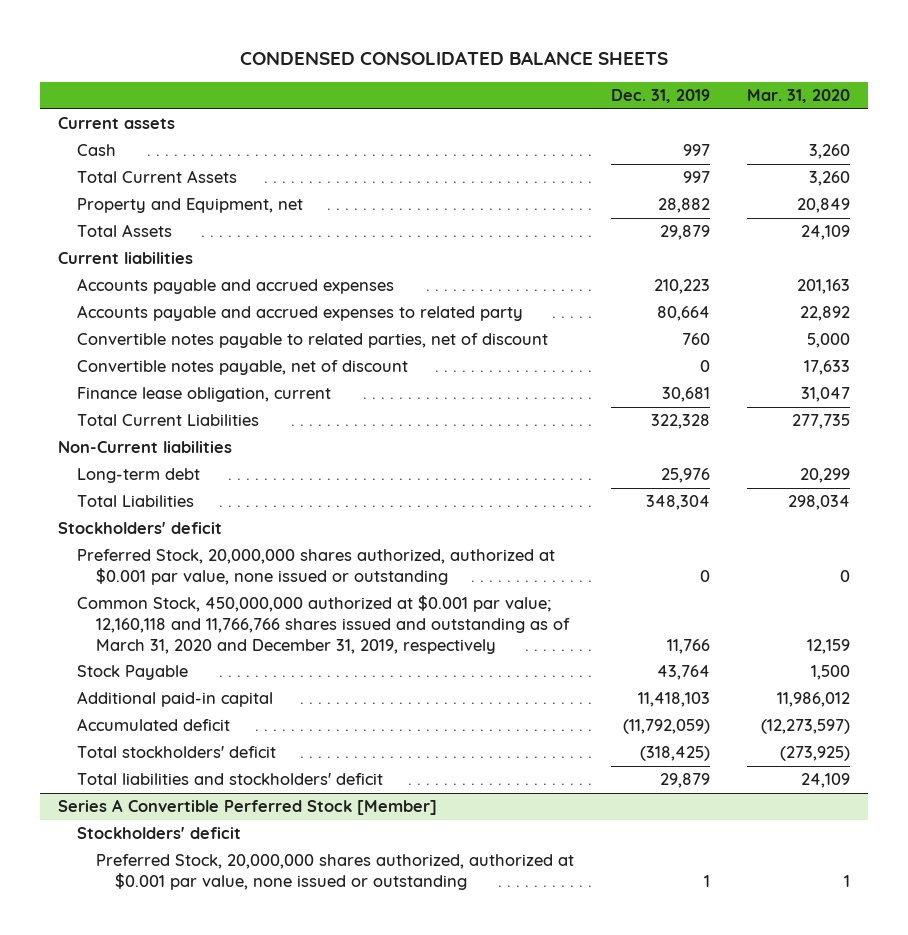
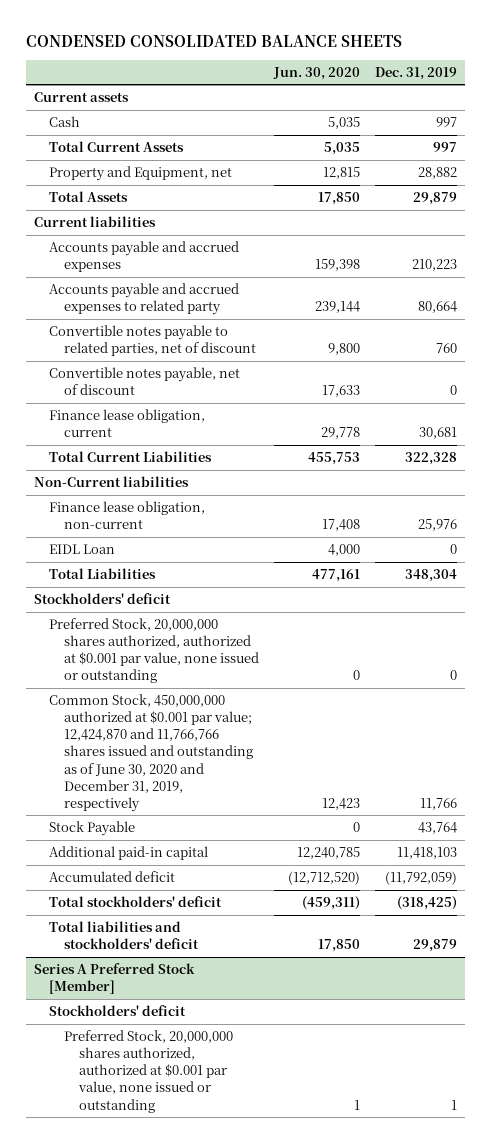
- | Dec. 31, 2019 | Mar. 31, 2020
+ | Jun. 30, 2020 | Dec. 31, 2019
- Long-term debt | 25,976 | 20,299
+ Finance lease obligation, non-current | 17,408 | 25,976
+ EIDL Loan | 4,000 | 0
- Common Stock, 450,000,000 authorized at $0.001 par value; 12,160,118 and 11,766,766 shares issued and outstanding as of March 31, 2020 and December 31, 2019, respectively | 11,766 | 12,159
+ Common Stock, 450,000,000 authorized at $0.001 par value; 12,424,870 and 11,766,766 shares issued and outstanding as of June 30, 2020 and December 31, 2019, respectively | 12,423 | 11,766
- Series A Convertible Perferred Stock [Member]
+ Series A Preferred Stock [Member]

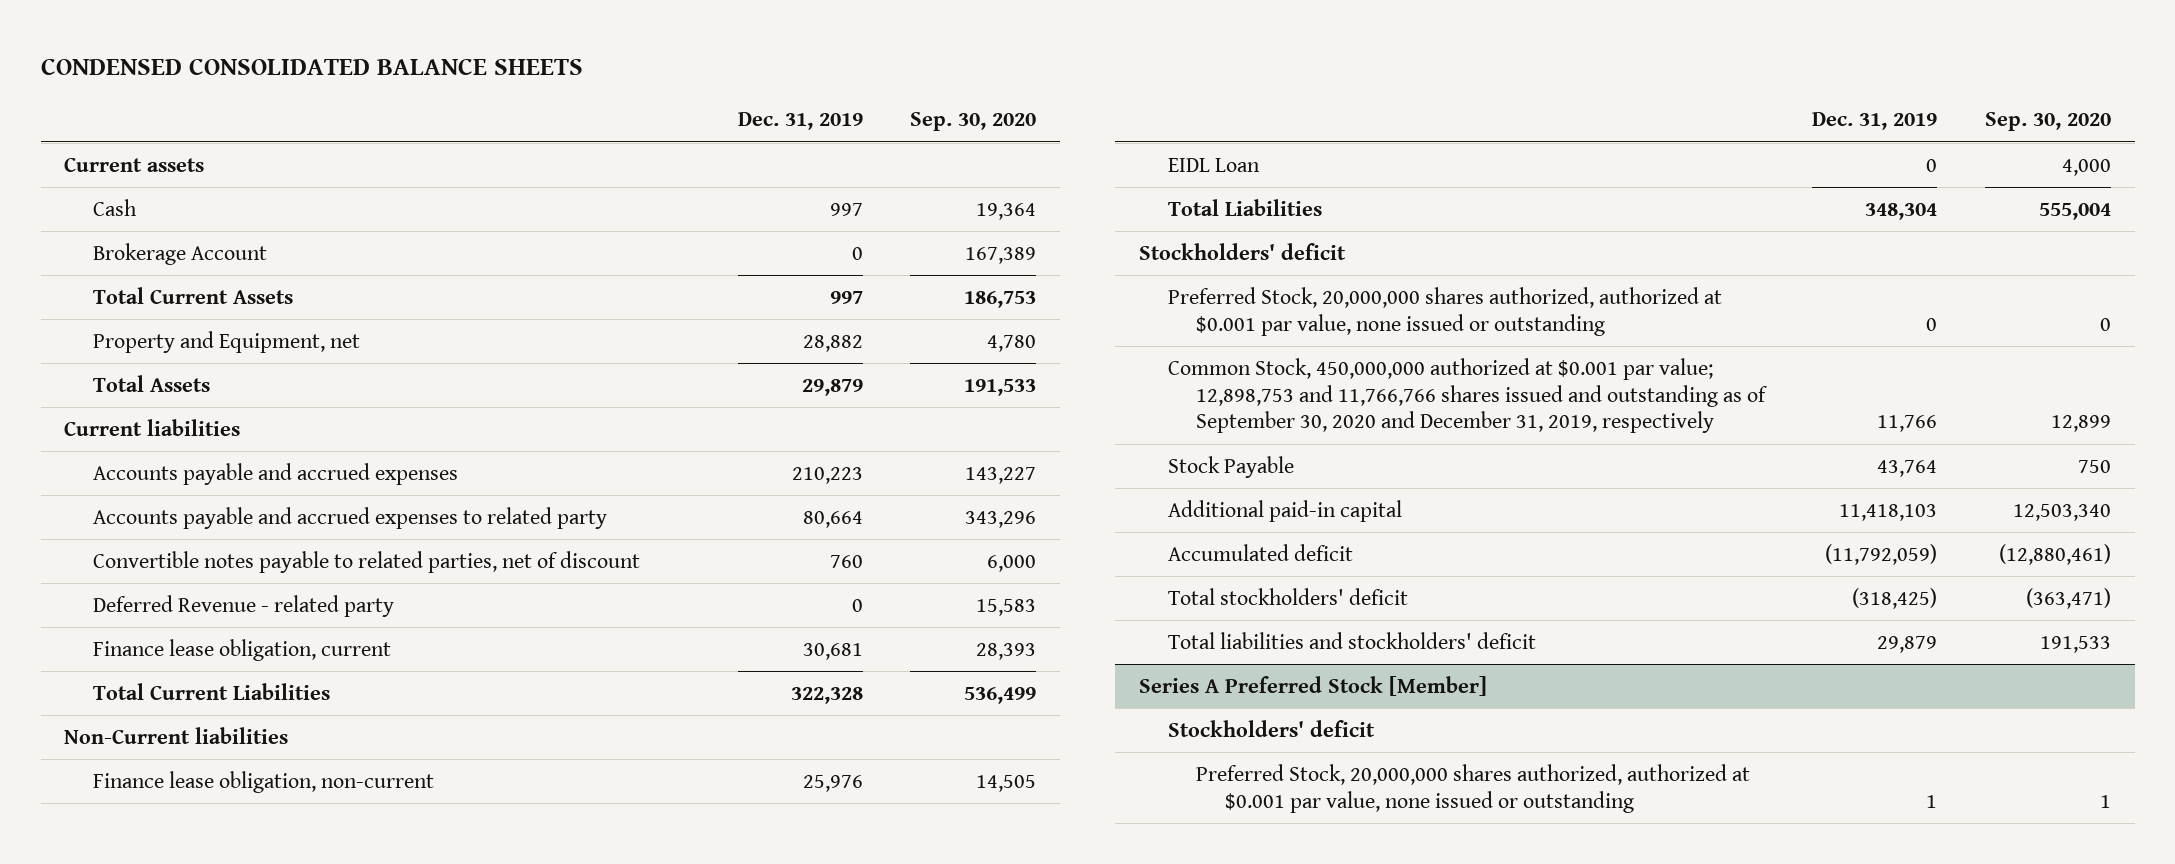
- | Jun. 30, 2020 | Dec. 31, 2019
+ | Dec. 31, 2019 | Sep. 30, 2020
+ Brokerage Account | 0 | 167,389
- Convertible notes payable, net of discount | 17,633 | 0
+ Deferred Revenue - related party | 0 | 15,583
- Common Stock, 450,000,000 authorized at $0.001 par value; 12,424,870 and 11,766,766 shares issued and outstanding as of June 30, 2020 and December 31, 2019, respectively | 12,423 | 11,766
+ Common Stock, 450,000,000 authorized at $0.001 par value; 12,898,753 and 11,766,766 shares issued and outstanding as of September 30, 2020 and December 31, 2019, respectively | 11,766 | 12,899

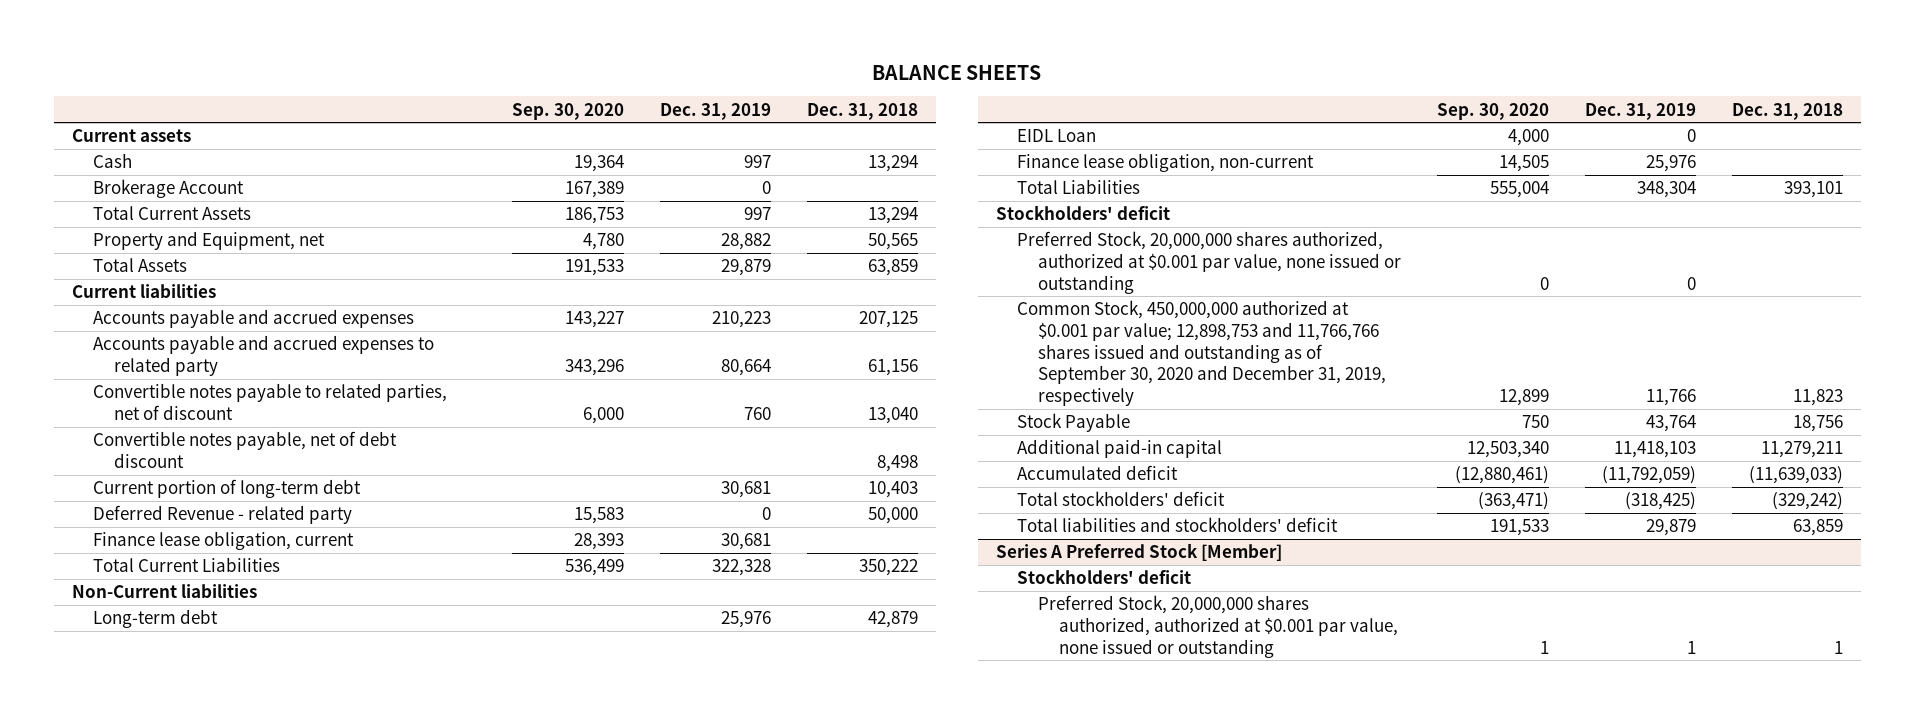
- CONDENSED CONSOLIDATED BALANCE SHEETS
+ BALANCE SHEETS
- | Dec. 31, 2019 | Sep. 30, 2020
+ | Sep. 30, 2020 | Dec. 31, 2019 | Dec. 31, 2018
+ Convertible notes payable, net of debt discount | | | 8,498
+ Current portion of long-term debt | | 30,681 | 10,403
+ Long-term debt | | 25,976 | 42,879
moved down: Finance lease obligation, non-current | 14,505 | 25,976 |

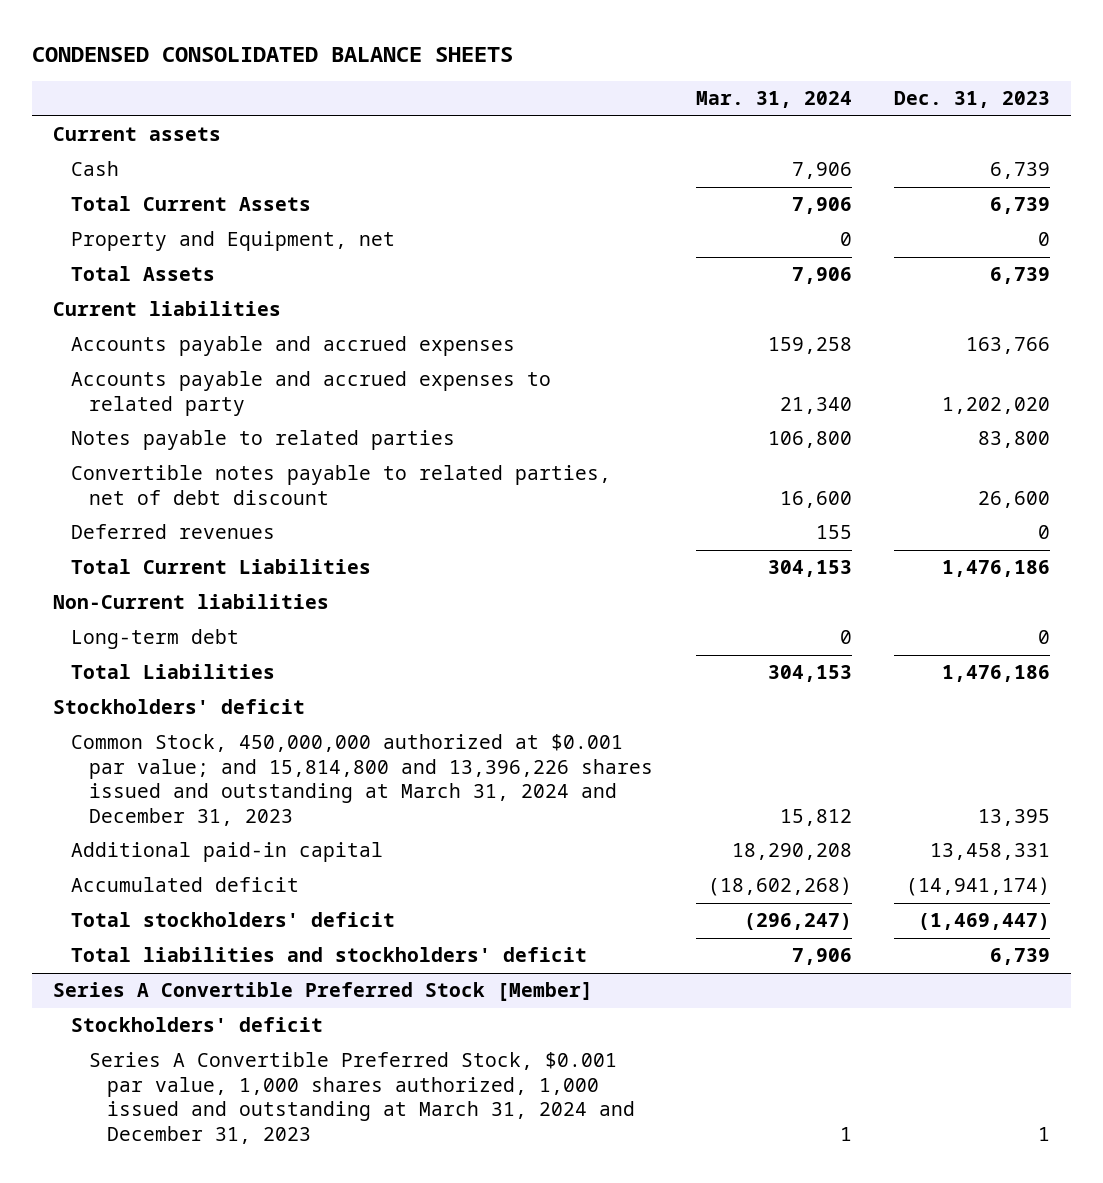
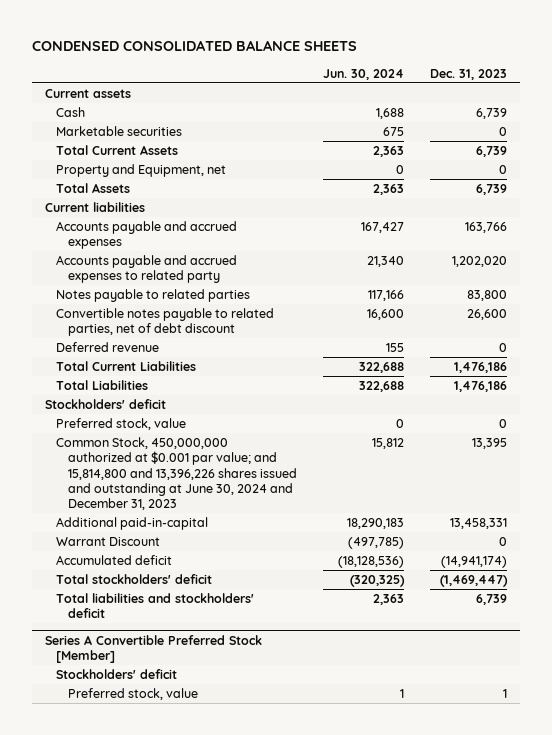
- | Mar. 31, 2024 | Dec. 31, 2023
+ | Jun. 30, 2024 | Dec. 31, 2023
+ Marketable securities | 675 | 0
- Deferred revenues | 155 | 0
+ Deferred revenue | 155 | 0
- Non-Current liabilities
- Long-term debt | 0 | 0
- Common Stock, 450,000,000 authorized at $0.001 par value; and 15,814,800 and 13,396,226 shares issued and outstanding at March 31, 2024 and December 31, 2023 | 15,812 | 13,395
- Additional paid-in capital | 18,290,208 | 13,458,331
+ Preferred stock, value | 0 | 0
+ Common Stock, 450,000,000 authorized at $0.001 par value; and 15,814,800 and 13,396,226 shares issued and outstanding at June 30, 2024 and December 31, 2023 | 15,812 | 13,395
+ Additional paid-in-capital | 18,290,183 | 13,458,331
+ Warrant Discount | (497,785) | 0
@ Series A Convertible Preferred Stock [Member]
- Series A Convertible Preferred Stock, $0.001 par value, 1,000 shares authorized, 1,000 issued and outstanding at March 31, 2024 and December 31, 2023 | 1 | 1
+ Preferred stock, value | 1 | 1

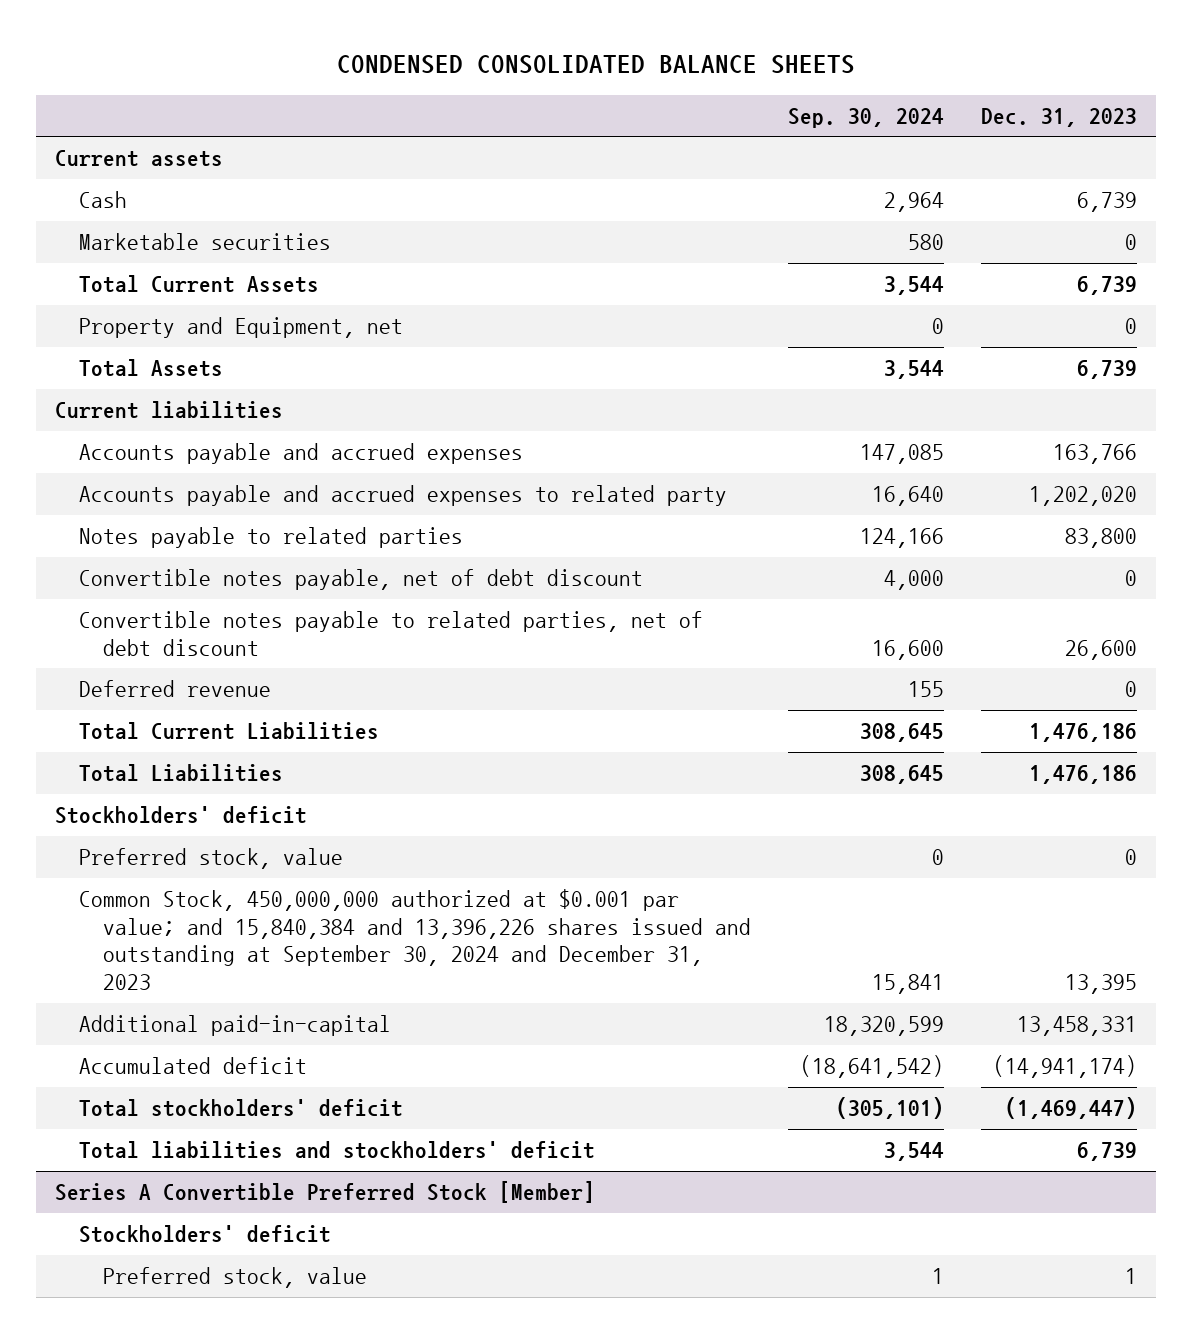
- | Jun. 30, 2024 | Dec. 31, 2023
+ | Sep. 30, 2024 | Dec. 31, 2023
+ Convertible notes payable, net of debt discount | 4,000 | 0
- Common Stock, 450,000,000 authorized at $0.001 par value; and 15,814,800 and 13,396,226 shares issued and outstanding at June 30, 2024 and December 31, 2023 | 15,812 | 13,395
+ Common Stock, 450,000,000 authorized at $0.001 par value; and 15,840,384 and 13,396,226 shares issued and outstanding at September 30, 2024 and December 31, 2023 | 15,841 | 13,395
- Warrant Discount | (497,785) | 0

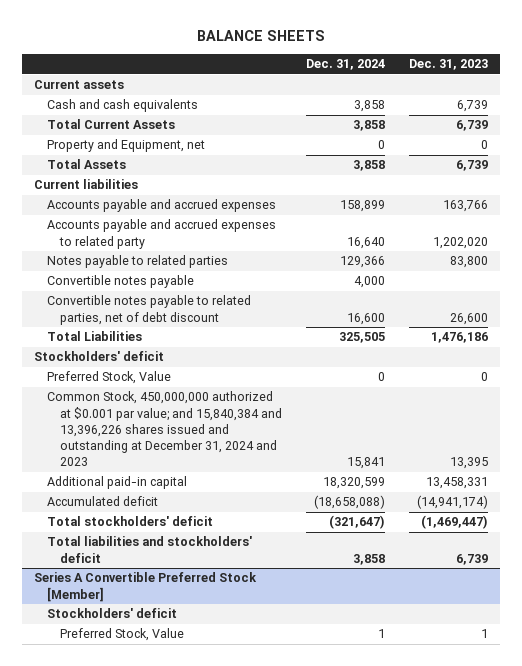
- CONDENSED CONSOLIDATED BALANCE SHEETS
+ BALANCE SHEETS
- | Sep. 30, 2024 | Dec. 31, 2023
+ | Dec. 31, 2024 | Dec. 31, 2023
- Cash | 2,964 | 6,739
- Marketable securities | 580 | 0
+ Cash and cash equivalents | 3,858 | 6,739
- Convertible notes payable, net of debt discount | 4,000 | 0
+ Convertible notes payable | 4,000 |
- Deferred revenue | 155 | 0
- Total Current Liabilities | 308,645 | 1,476,186
- Preferred stock, value | 0 | 0
- Common Stock, 450,000,000 authorized at $0.001 par value; and 15,840,384 and 13,396,226 shares issued and outstanding at September 30, 2024 and December 31, 2023 | 15,841 | 13,395
- Additional paid-in-capital | 18,320,599 | 13,458,331
+ Preferred Stock, Value | 0 | 0
+ Common Stock, 450,000,000 authorized at $0.001 par value; and 15,840,384 and 13,396,226 shares issued and outstanding at December 31, 2024 and 2023 | 15,841 | 13,395
+ Additional paid-in capital | 18,320,599 | 13,458,331
@ Series A Convertible Preferred Stock [Member]
- Preferred stock, value | 1 | 1
+ Preferred Stock, Value | 1 | 1

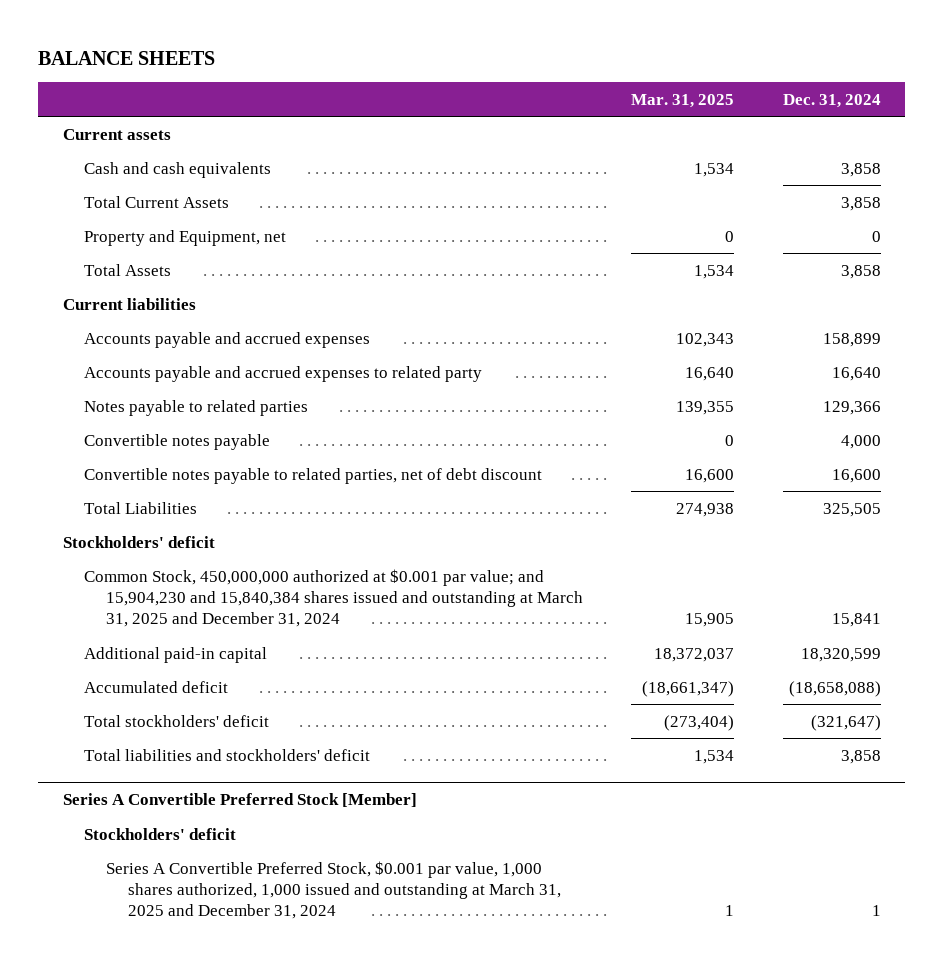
- | Dec. 31, 2024 | Dec. 31, 2023
+ | Mar. 31, 2025 | Dec. 31, 2024
- Preferred Stock, Value | 0 | 0
- Common Stock, 450,000,000 authorized at $0.001 par value; and 15,840,384 and 13,396,226 shares issued and outstanding at December 31, 2024 and 2023 | 15,841 | 13,395
+ Common Stock, 450,000,000 authorized at $0.001 par value; and 15,904,230 and 15,840,384 shares issued and outstanding at March 31, 2025 and December 31, 2024 | 15,905 | 15,841
@ Series A Convertible Preferred Stock [Member]
- Preferred Stock, Value | 1 | 1
+ Series A Convertible Preferred Stock, $0.001 par value, 1,000 shares authorized, 1,000 issued and outstanding at March 31, 2025 and December 31, 2024 | 1 | 1

